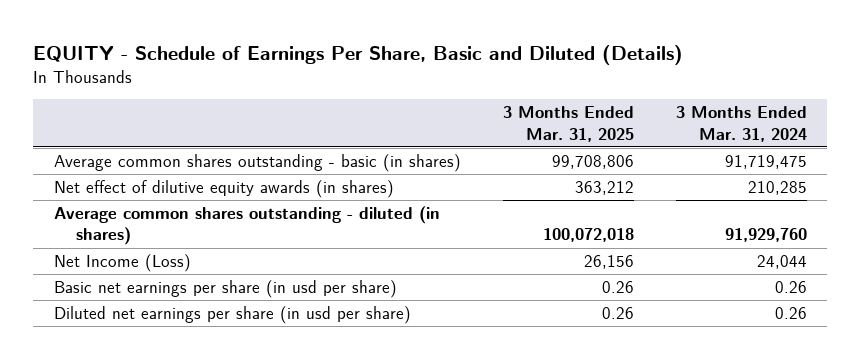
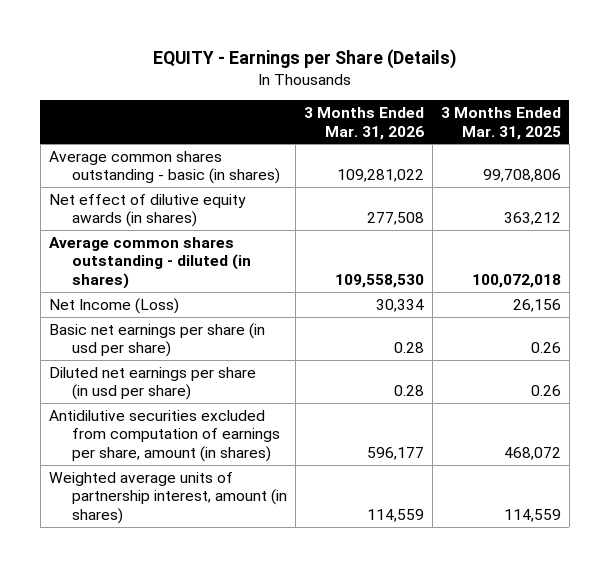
- EQUITY - Schedule of Earnings Per Share, Basic and Diluted (Details)
+ EQUITY - Earnings per Share (Details)
- | 3 Months Ended Mar. 31, 2025 | 3 Months Ended Mar. 31, 2024
+ | 3 Months Ended Mar. 31, 2026 | 3 Months Ended Mar. 31, 2025
+ Antidilutive securities excluded from computation of earnings per share, amount (in shares) | 596,177 | 468,072
+ Weighted average units of partnership interest, amount (in shares) | 114,559 | 114,559

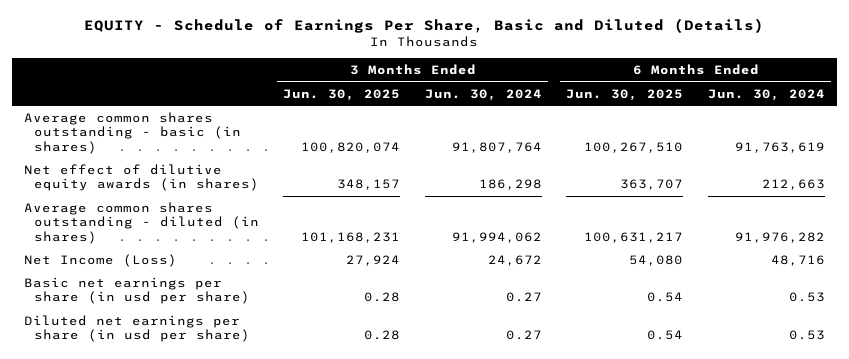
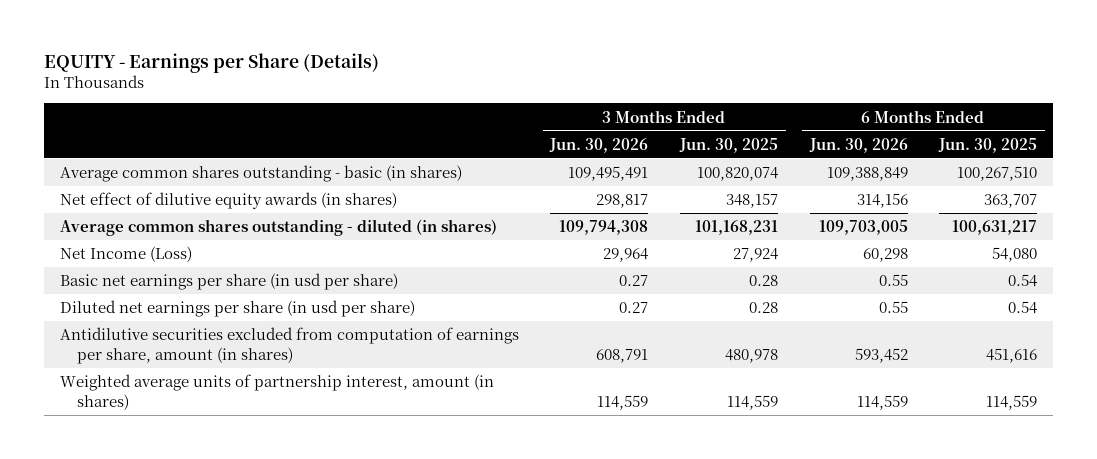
- EQUITY - Schedule of Earnings Per Share, Basic and Diluted (Details)
+ EQUITY - Earnings per Share (Details)
- | 3 Months Ended Jun. 30, 2025 | 3 Months Ended Jun. 30, 2024 | 6 Months Ended Jun. 30, 2025 | 6 Months Ended Jun. 30, 2024
+ | 3 Months Ended Jun. 30, 2026 | 3 Months Ended Jun. 30, 2025 | 6 Months Ended Jun. 30, 2026 | 6 Months Ended Jun. 30, 2025
+ Antidilutive securities excluded from computation of earnings per share, amount (in shares) | 608,791 | 480,978 | 593,452 | 451,616
+ Weighted average units of partnership interest, amount (in shares) | 114,559 | 114,559 | 114,559 | 114,559

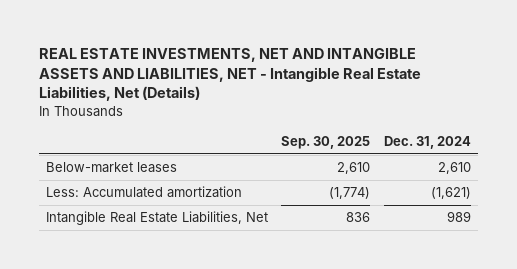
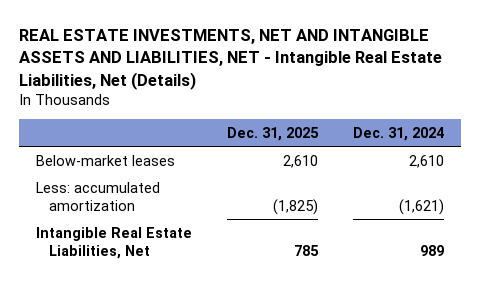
- | Sep. 30, 2025 | Dec. 31, 2024
+ | Dec. 31, 2025 | Dec. 31, 2024
- Less: Accumulated amortization | (1,774) | (1,621)
+ Less: accumulated amortization | (1,825) | (1,621)

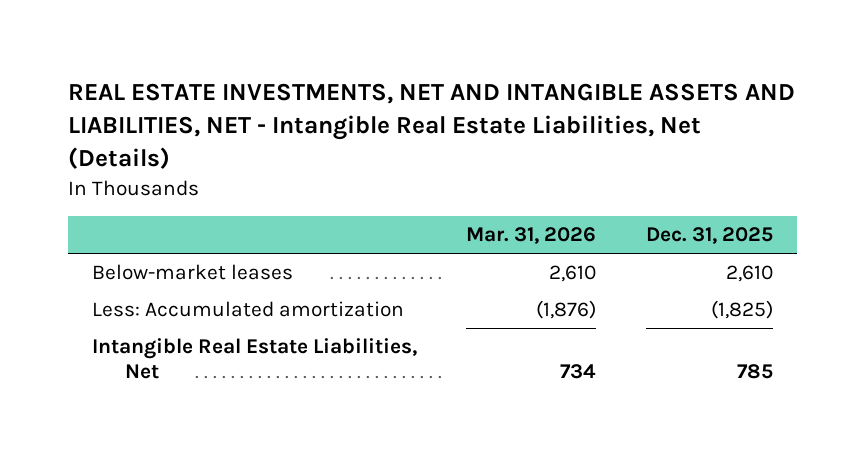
- | Dec. 31, 2025 | Dec. 31, 2024
+ | Mar. 31, 2026 | Dec. 31, 2025
- Less: accumulated amortization | (1,825) | (1,621)
+ Less: Accumulated amortization | (1,876) | (1,825)

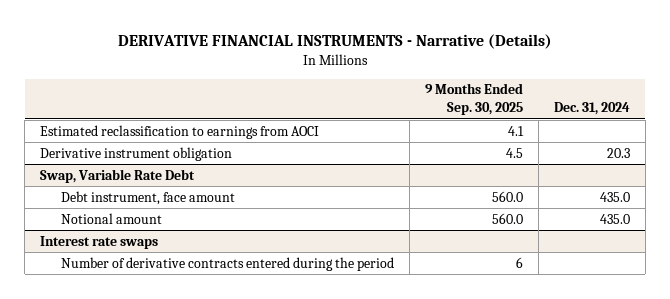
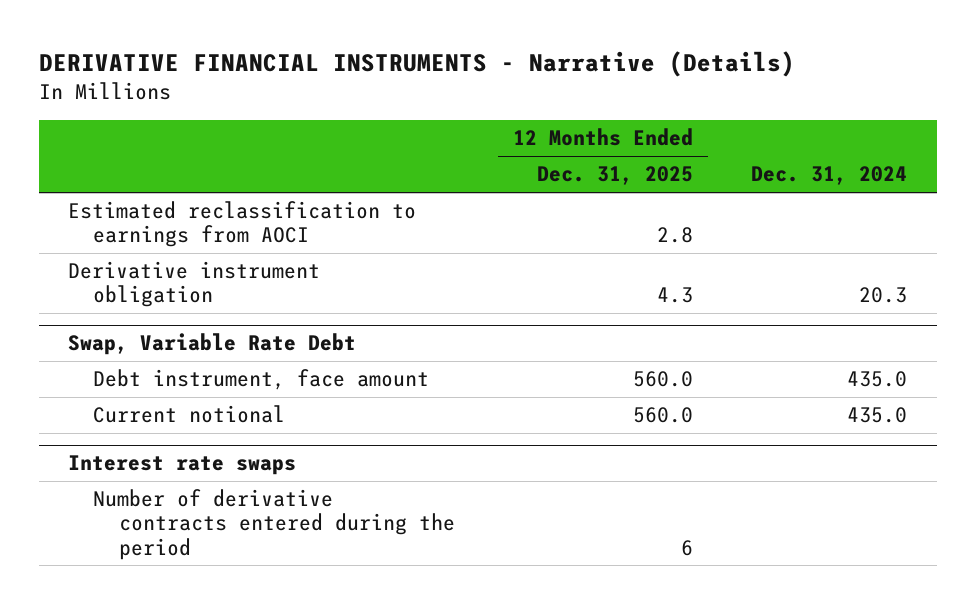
- | 9 Months Ended Sep. 30, 2025 | Dec. 31, 2024
+ | 12 Months Ended Dec. 31, 2025 | Dec. 31, 2024
@ Swap, Variable Rate Debt
- Notional amount | 560.0 | 435.0
+ Current notional | 560.0 | 435.0

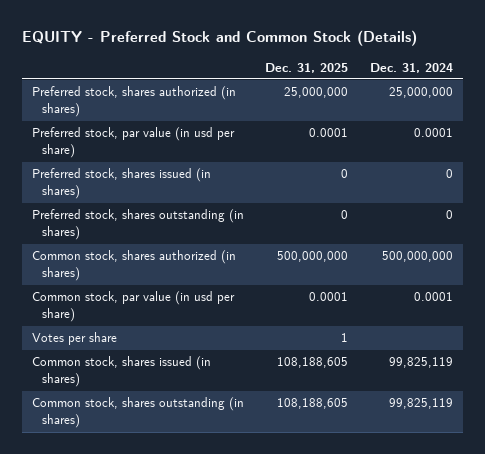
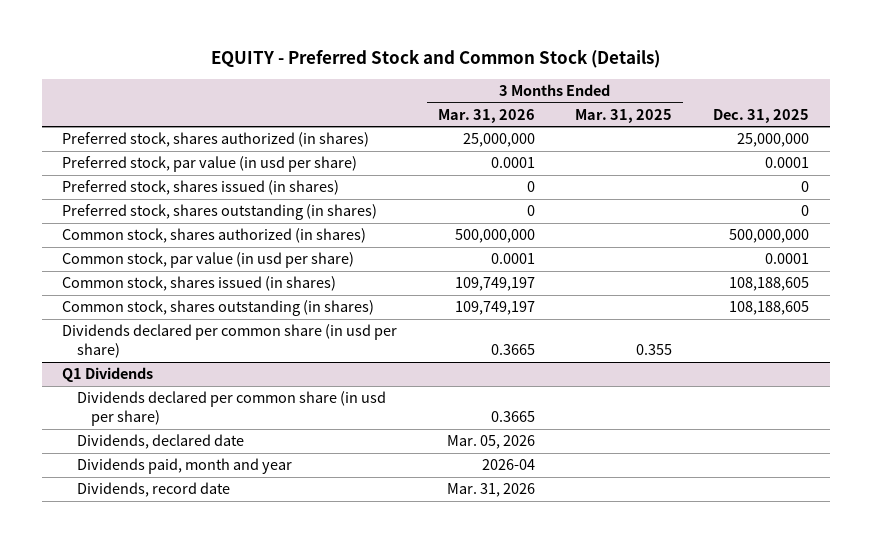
- | Dec. 31, 2025 | Dec. 31, 2024
+ | 3 Months Ended Mar. 31, 2026 | 3 Months Ended Mar. 31, 2025 | Dec. 31, 2025
- Votes per share | 1 |
+ Dividends declared per common share (in usd per share) | 0.3665 | 0.355 |
+ Q1 Dividends
+ Dividends declared per common share (in usd per share) | 0.3665 | |
+ Dividends, declared date | Mar. 05, 2026 | |
+ Dividends paid, month and year | 2026-04 | |
+ Dividends, record date | Mar. 31, 2026 | |

